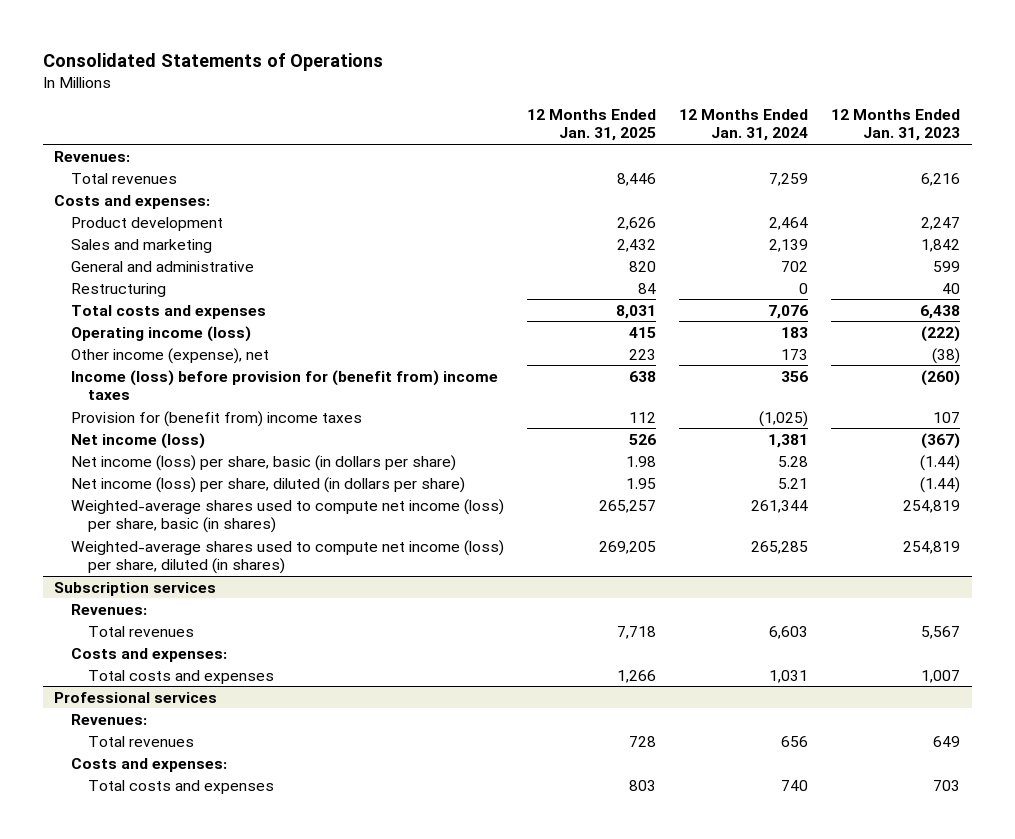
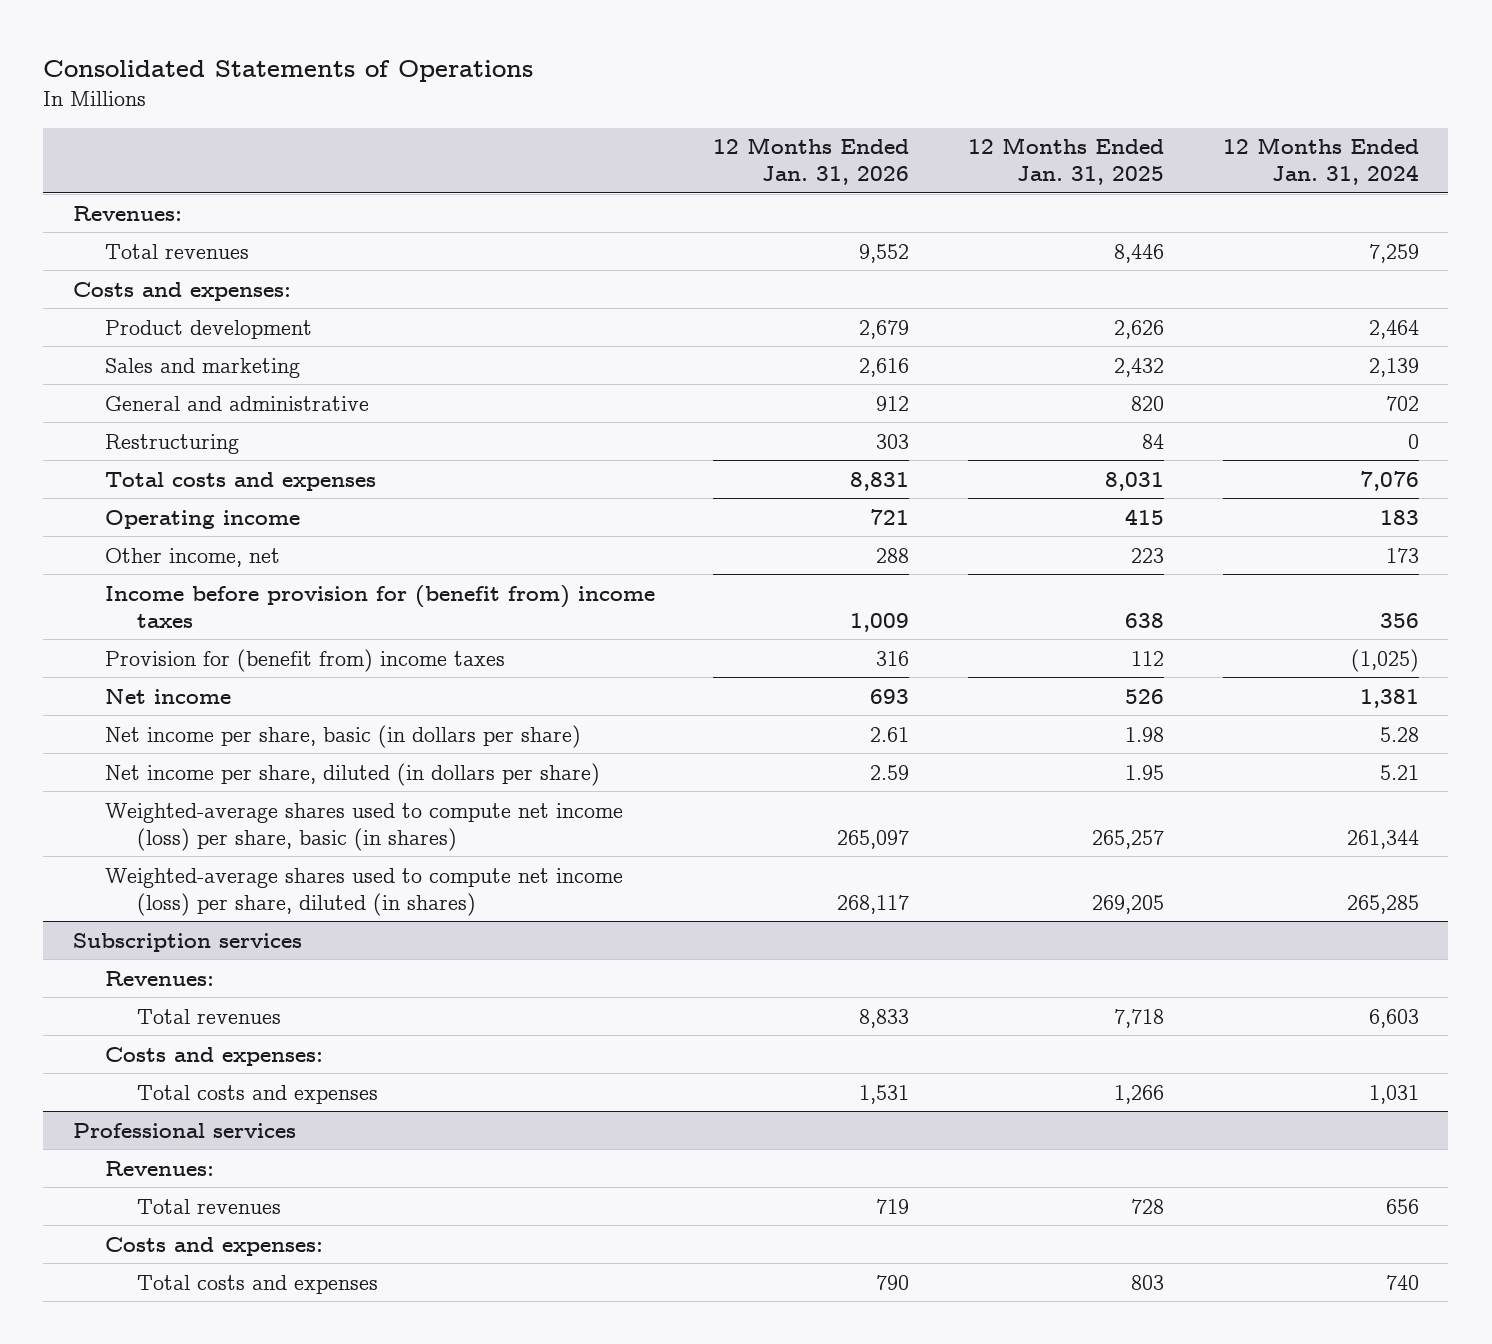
- | 12 Months Ended Jan. 31, 2025 | 12 Months Ended Jan. 31, 2024 | 12 Months Ended Jan. 31, 2023
+ | 12 Months Ended Jan. 31, 2026 | 12 Months Ended Jan. 31, 2025 | 12 Months Ended Jan. 31, 2024
- Operating income (loss) | 415 | 183 | (222)
- Other income (expense), net | 223 | 173 | (38)
- Income (loss) before provision for (benefit from) income taxes | 638 | 356 | (260)
+ Operating income | 721 | 415 | 183
+ Other income, net | 288 | 223 | 173
+ Income before provision for (benefit from) income taxes | 1,009 | 638 | 356
- Net income (loss) | 526 | 1,381 | (367)
- Net income (loss) per share, basic (in dollars per share) | 1.98 | 5.28 | (1.44)
- Net income (loss) per share, diluted (in dollars per share) | 1.95 | 5.21 | (1.44)
+ Net income | 693 | 526 | 1,381
+ Net income per share, basic (in dollars per share) | 2.61 | 1.98 | 5.28
+ Net income per share, diluted (in dollars per share) | 2.59 | 1.95 | 5.21

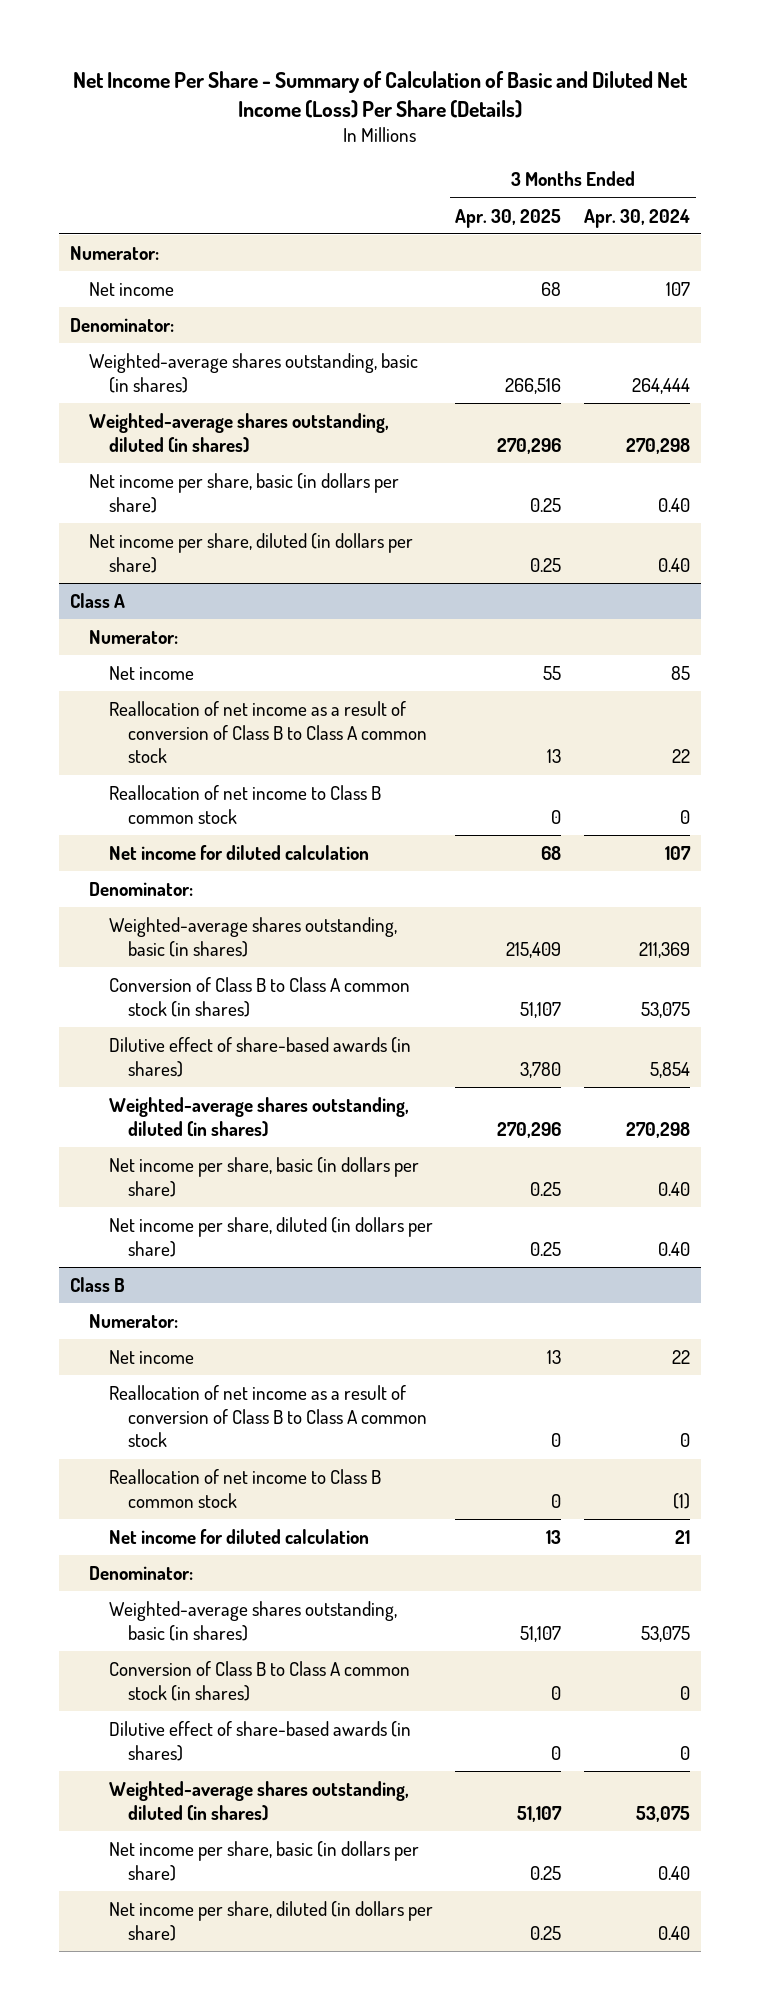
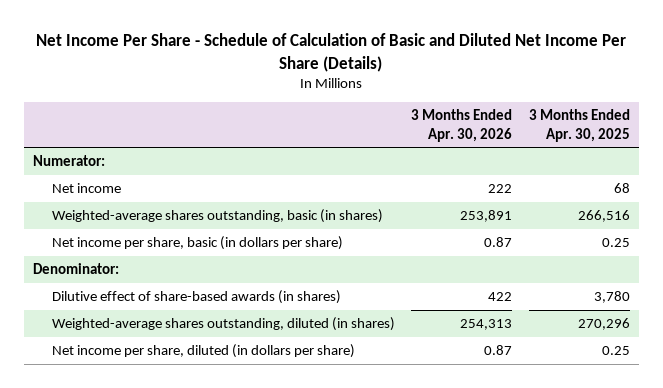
- Net Income Per Share - Summary of Calculation of Basic and Diluted Net Income (Loss) Per Share (Details)
+ Net Income Per Share - Schedule of Calculation of Basic and Diluted Net Income Per Share (Details)
- | 3 Months Ended Apr. 30, 2025 | 3 Months Ended Apr. 30, 2024
+ | 3 Months Ended Apr. 30, 2026 | 3 Months Ended Apr. 30, 2025
- Denominator:
- Weighted-average shares outstanding, diluted (in shares) | 270,296 | 270,298
- Net income per share, diluted (in dollars per share) | 0.25 | 0.40
- Class A
- Numerator:
- Net income | 55 | 85
- Reallocation of net income as a result of conversion of Class B to Class A common stock | 13 | 22
- Reallocation of net income to Class B common stock | 0 | 0
- Net income for diluted calculation | 68 | 107
- Weighted-average shares outstanding, basic (in shares) | 215,409 | 211,369
- Conversion of Class B to Class A common stock (in shares) | 51,107 | 53,075
- Net income per share, basic (in dollars per share) | 0.25 | 0.40
- Class B
- Numerator:
- Net income | 13 | 22
- Reallocation of net income as a result of conversion of Class B to Class A common stock | 0 | 0
- Reallocation of net income to Class B common stock | 0 | (1)
- Net income for diluted calculation | 13 | 21
- Denominator:
- Weighted-average shares outstanding, basic (in shares) | 51,107 | 53,075
- Conversion of Class B to Class A common stock (in shares) | 0 | 0
- Dilutive effect of share-based awards (in shares) | 0 | 0
- Weighted-average shares outstanding, diluted (in shares) | 51,107 | 53,075
- Net income per share, basic (in dollars per share) | 0.25 | 0.40
- Net income per share, diluted (in dollars per share) | 0.25 | 0.40

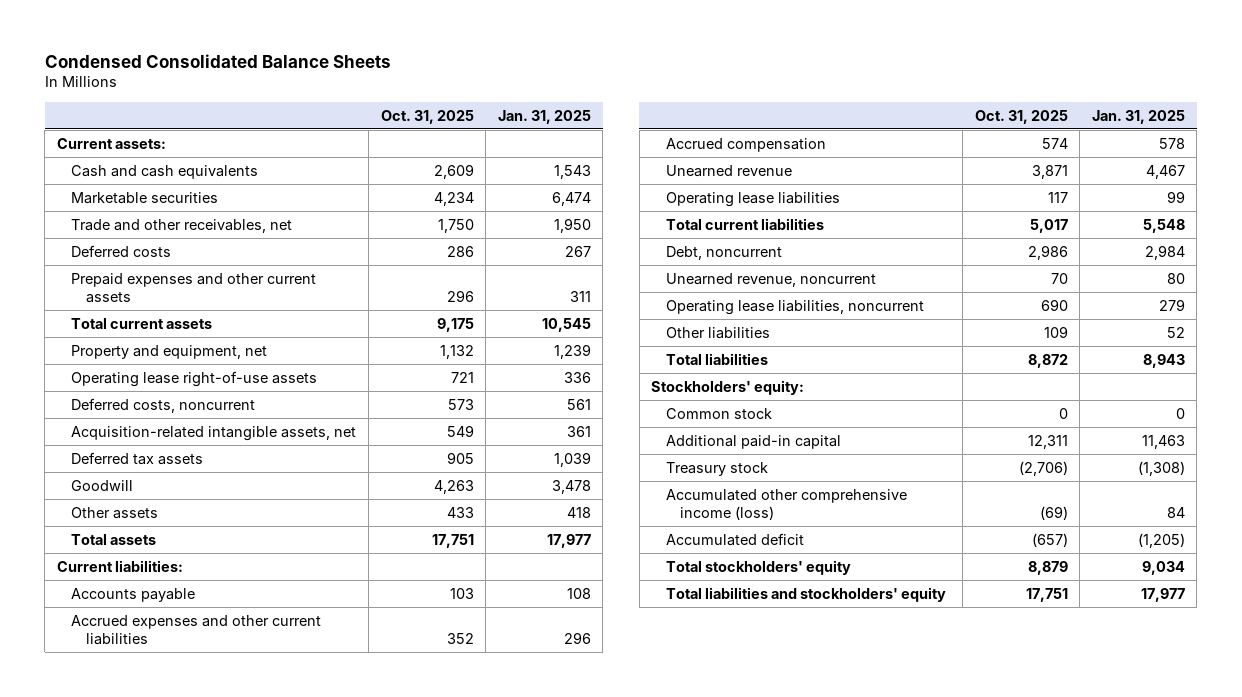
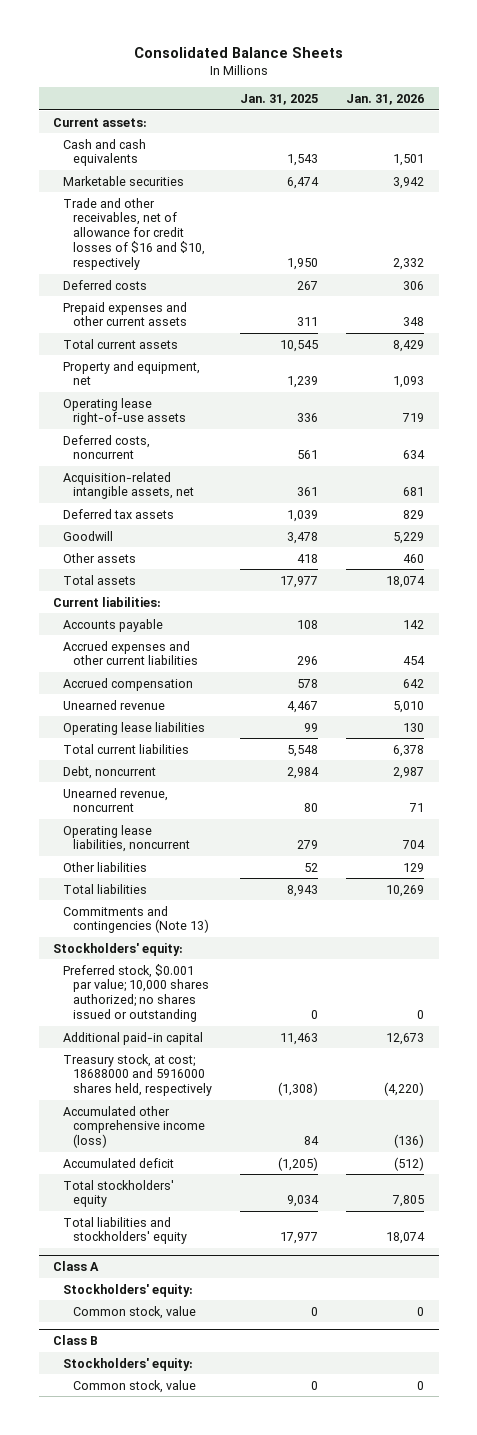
- Condensed Consolidated Balance Sheets
+ Consolidated Balance Sheets
- | Oct. 31, 2025 | Jan. 31, 2025
+ | Jan. 31, 2025 | Jan. 31, 2026
- Trade and other receivables, net | 1,750 | 1,950
+ Trade and other receivables, net of allowance for credit losses of $16 and $10, respectively | 1,950 | 2,332
+ Commitments and contingencies (Note 13)
- Common stock | 0 | 0
+ Preferred stock, $0.001 par value; 10,000 shares authorized; no shares issued or outstanding | 0 | 0
- Treasury stock | (2,706) | (1,308)
+ Treasury stock, at cost; 18688000 and 5916000 shares held, respectively | (1,308) | (4,220)
+ Class A
+ Stockholders' equity:
+ Common stock, value | 0 | 0
+ Class B
+ Stockholders' equity:
+ Common stock, value | 0 | 0

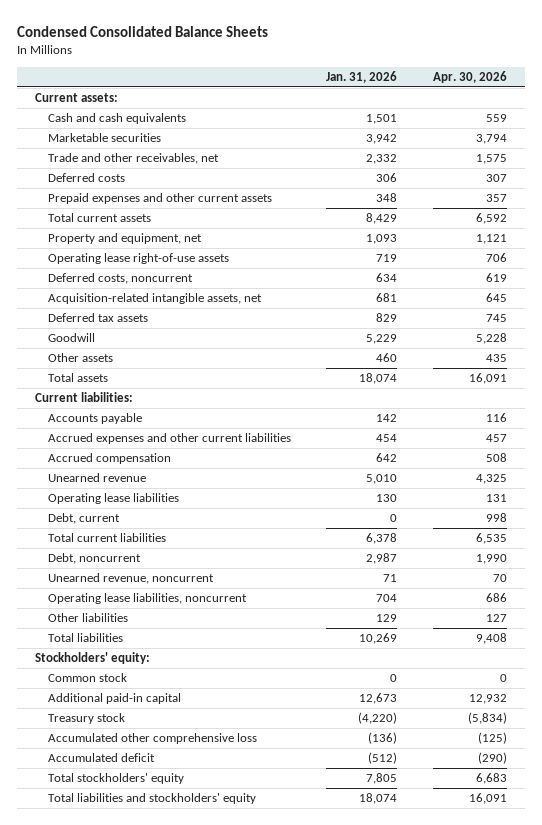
- Consolidated Balance Sheets
+ Condensed Consolidated Balance Sheets
- | Jan. 31, 2025 | Jan. 31, 2026
+ | Jan. 31, 2026 | Apr. 30, 2026
- Trade and other receivables, net of allowance for credit losses of $16 and $10, respectively | 1,950 | 2,332
+ Trade and other receivables, net | 2,332 | 1,575
+ Debt, current | 0 | 998
- Commitments and contingencies (Note 13)
- Preferred stock, $0.001 par value; 10,000 shares authorized; no shares issued or outstanding | 0 | 0
+ Common stock | 0 | 0
- Treasury stock, at cost; 18688000 and 5916000 shares held, respectively | (1,308) | (4,220)
- Accumulated other comprehensive income (loss) | 84 | (136)
+ Treasury stock | (4,220) | (5,834)
+ Accumulated other comprehensive loss | (136) | (125)
- Class A
- Stockholders' equity:
- Common stock, value | 0 | 0
- Class B
- Stockholders' equity:
- Common stock, value | 0 | 0

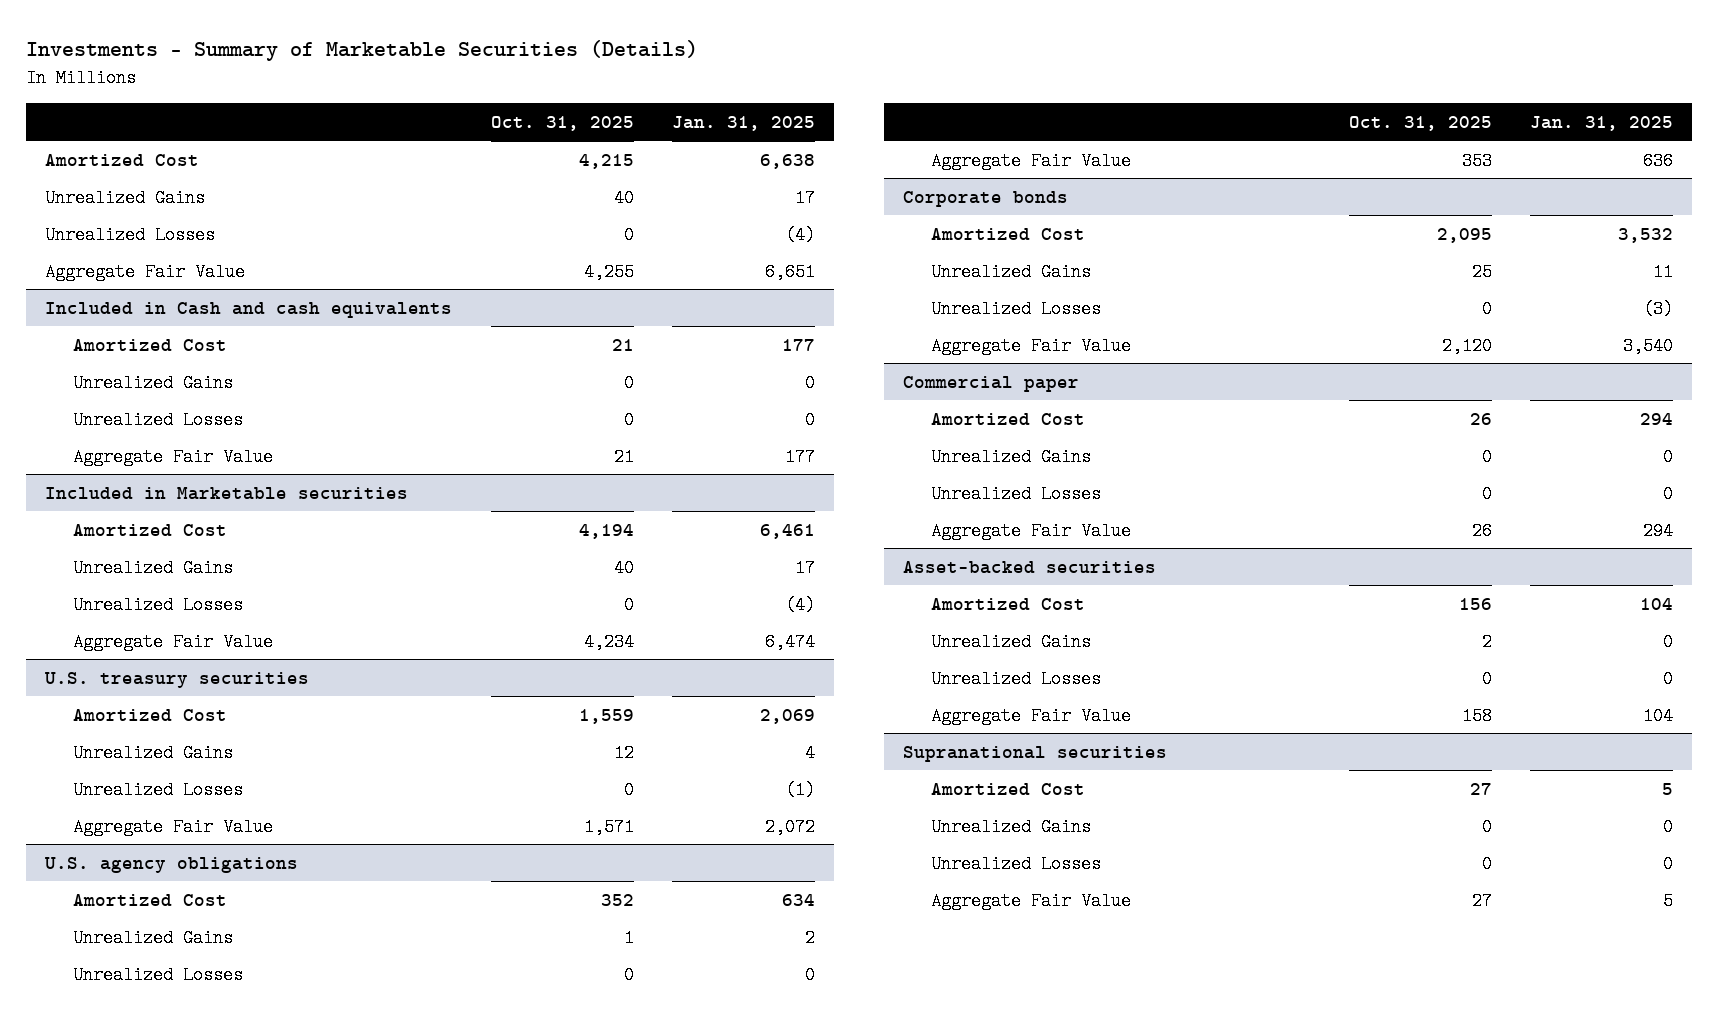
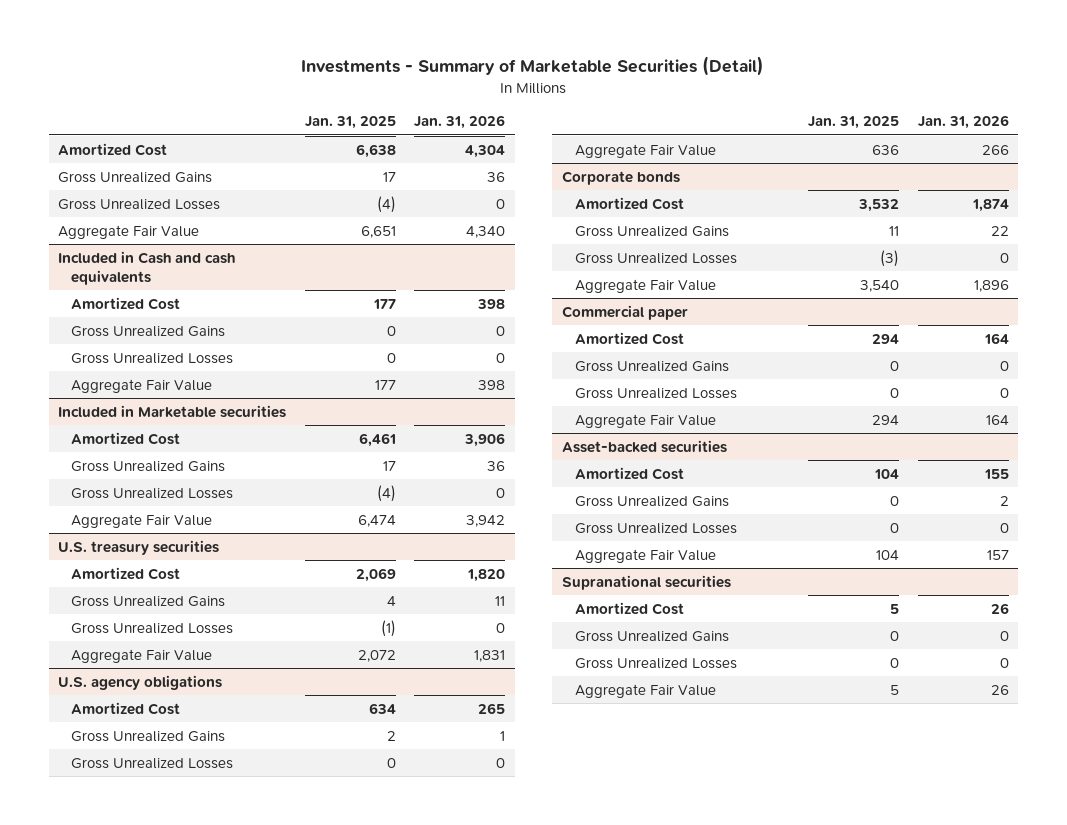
- Investments - Summary of Marketable Securities (Details)
+ Investments - Summary of Marketable Securities (Detail)
- | Oct. 31, 2025 | Jan. 31, 2025
+ | Jan. 31, 2025 | Jan. 31, 2026
- Unrealized Gains | 40 | 17
- Unrealized Losses | 0 | (4)
+ Gross Unrealized Gains | 17 | 36
+ Gross Unrealized Losses | (4) | 0
@ Included in Cash and cash equivalents
- Unrealized Gains | 0 | 0
- Unrealized Losses | 0 | 0
+ Gross Unrealized Gains | 0 | 0
+ Gross Unrealized Losses | 0 | 0
@ Included in Marketable securities
- Unrealized Gains | 40 | 17
- Unrealized Losses | 0 | (4)
+ Gross Unrealized Gains | 17 | 36
+ Gross Unrealized Losses | (4) | 0
@ U.S. treasury securities
- Unrealized Gains | 12 | 4
- Unrealized Losses | 0 | (1)
+ Gross Unrealized Gains | 4 | 11
+ Gross Unrealized Losses | (1) | 0
@ U.S. agency obligations
- Unrealized Gains | 1 | 2
- Unrealized Losses | 0 | 0
+ Gross Unrealized Gains | 2 | 1
+ Gross Unrealized Losses | 0 | 0
@ Corporate bonds
- Unrealized Gains | 25 | 11
- Unrealized Losses | 0 | (3)
+ Gross Unrealized Gains | 11 | 22
+ Gross Unrealized Losses | (3) | 0
@ Commercial paper
- Unrealized Gains | 0 | 0
- Unrealized Losses | 0 | 0
+ Gross Unrealized Gains | 0 | 0
+ Gross Unrealized Losses | 0 | 0
@ Asset-backed securities
- Unrealized Gains | 2 | 0
- Unrealized Losses | 0 | 0
+ Gross Unrealized Gains | 0 | 2
+ Gross Unrealized Losses | 0 | 0
@ Supranational securities
- Unrealized Gains | 0 | 0
- Unrealized Losses | 0 | 0
+ Gross Unrealized Gains | 0 | 0
+ Gross Unrealized Losses | 0 | 0

